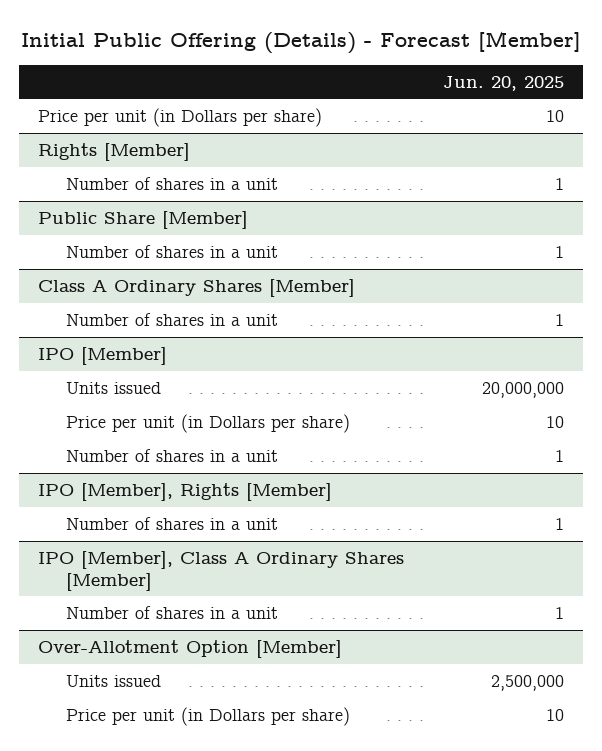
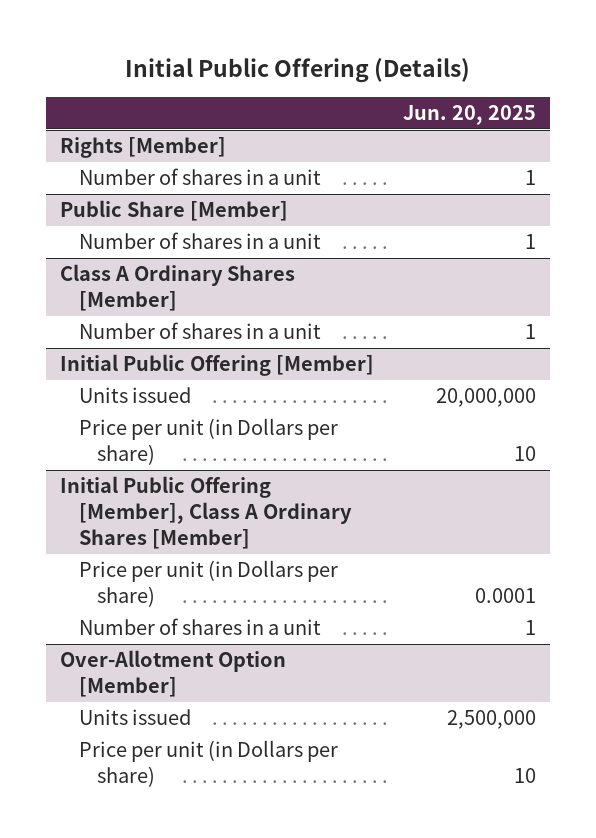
- Initial Public Offering (Details) - Forecast [Member]
+ Initial Public Offering (Details)
- Price per unit (in Dollars per share) | 10
- IPO [Member]
+ Initial Public Offering [Member]
- Number of shares in a unit | 1
- IPO [Member], Rights [Member]
- Number of shares in a unit | 1
- IPO [Member], Class A Ordinary Shares [Member]
+ Initial Public Offering [Member], Class A Ordinary Shares [Member]
+ Price per unit (in Dollars per share) | 0.0001

